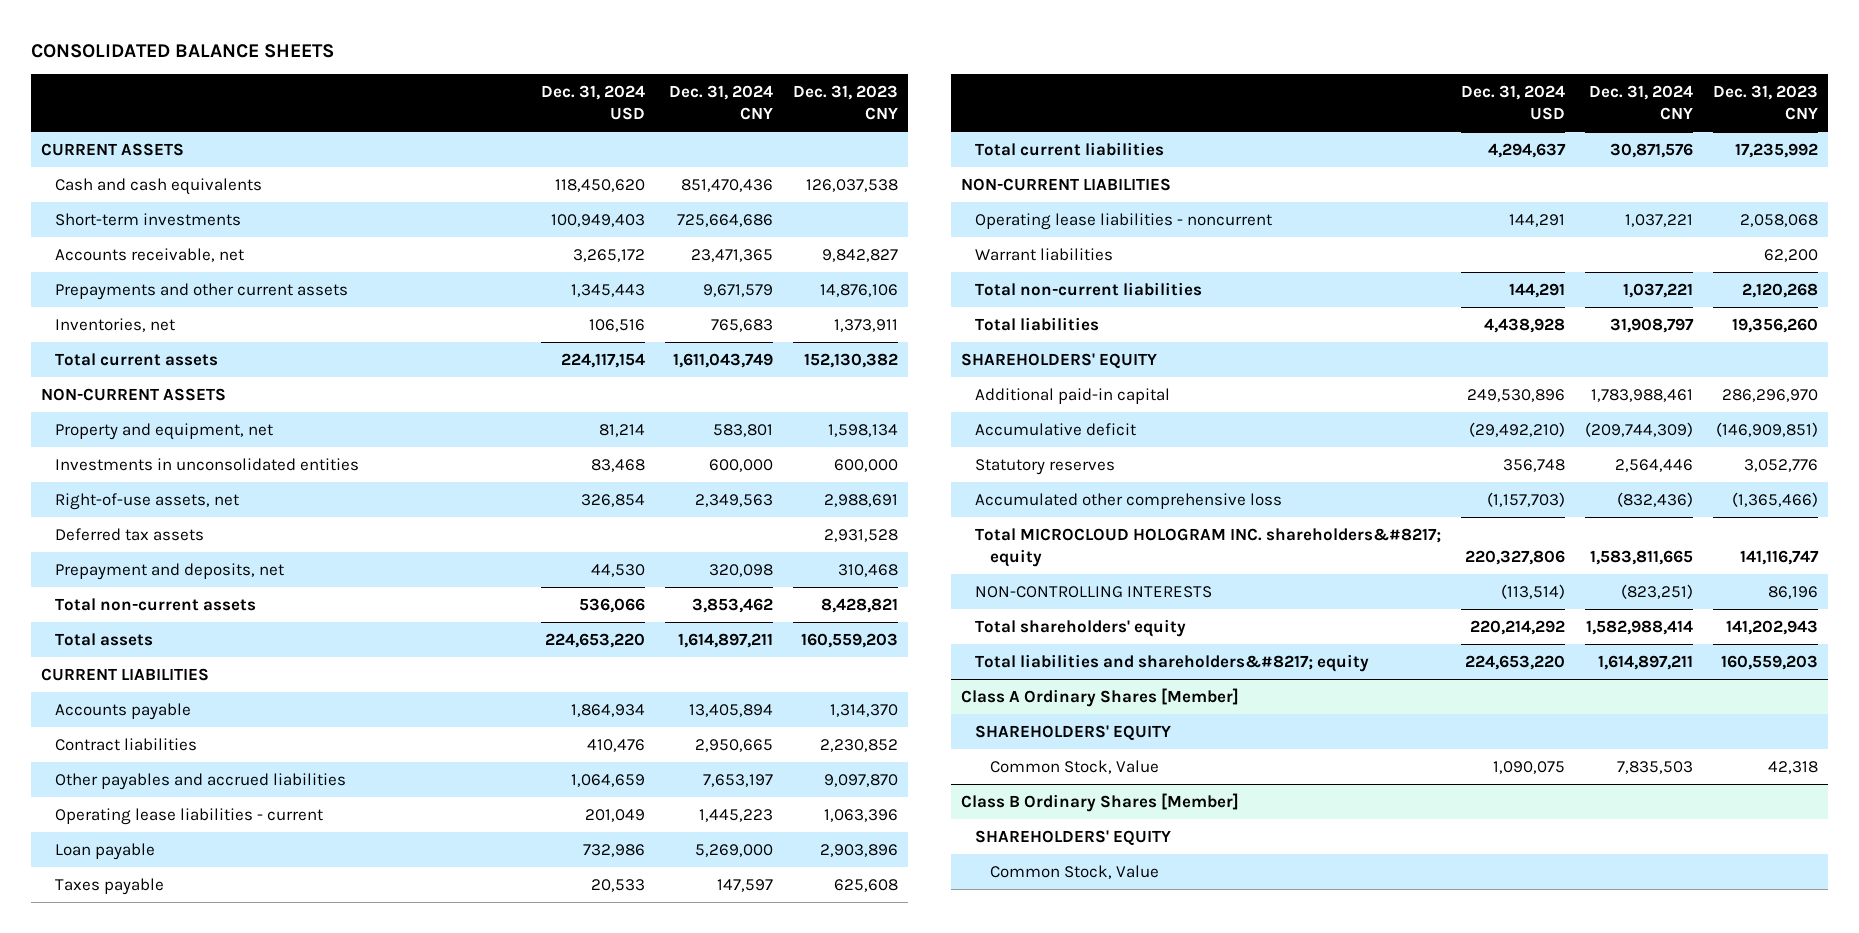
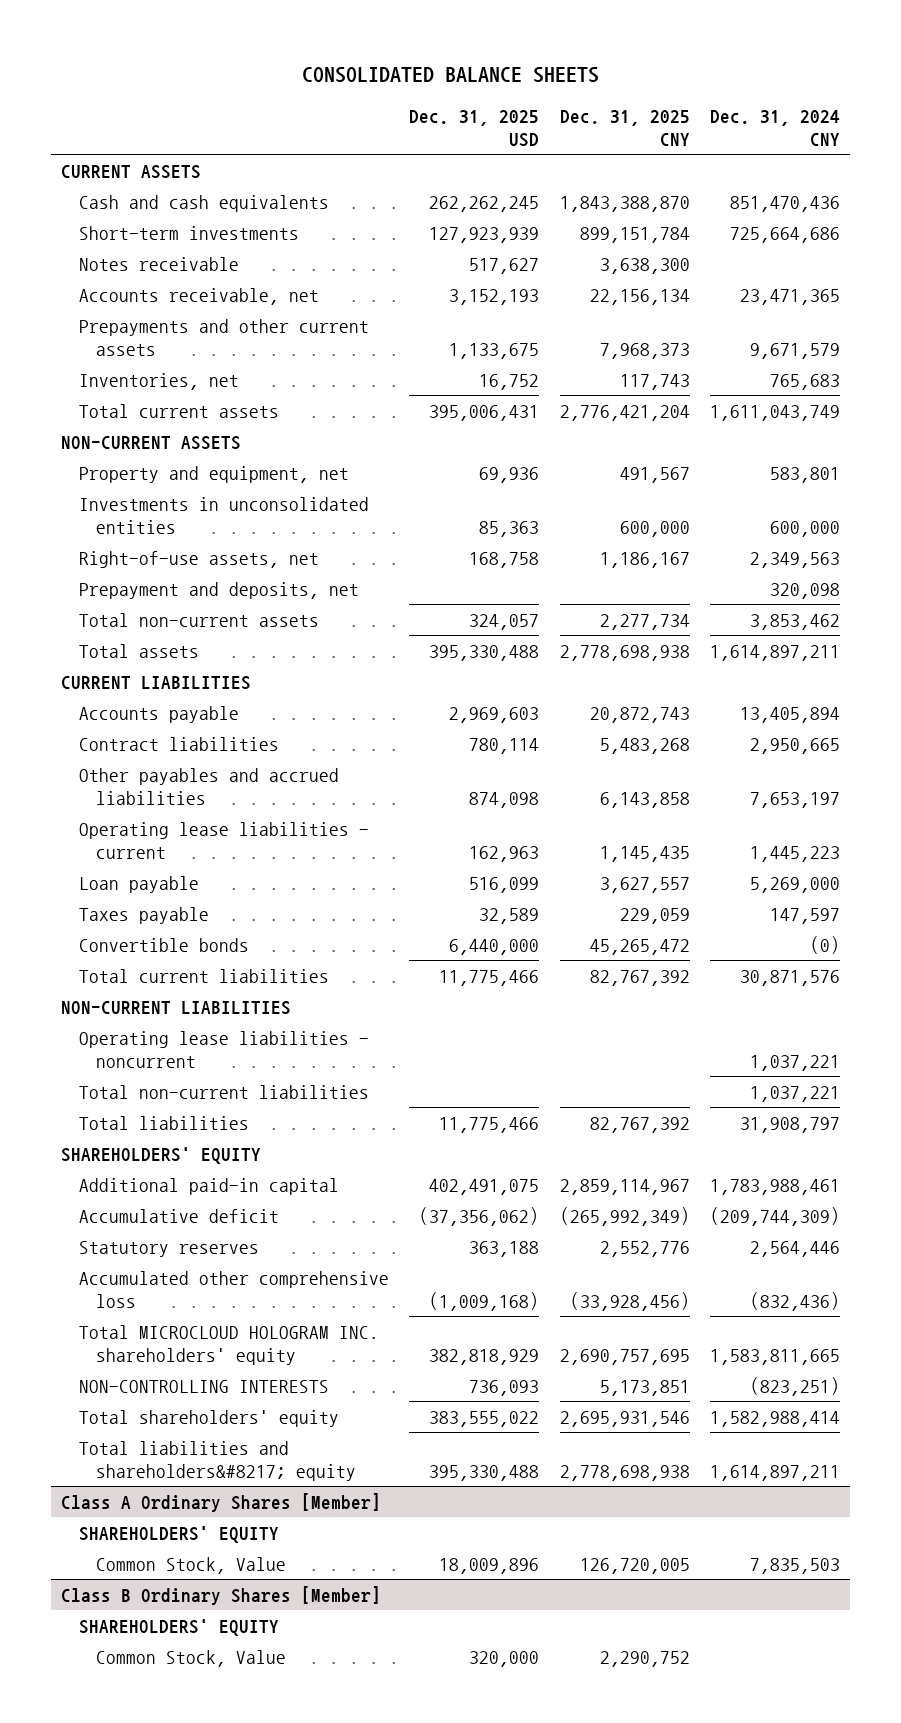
- | Dec. 31, 2024 USD | Dec. 31, 2024 CNY | Dec. 31, 2023 CNY
+ | Dec. 31, 2025 USD | Dec. 31, 2025 CNY | Dec. 31, 2024 CNY
+ Notes receivable | 517,627 | 3,638,300 |
- Deferred tax assets | | | 2,931,528
+ Convertible bonds | 6,440,000 | 45,265,472 | (0)
- Warrant liabilities | | | 62,200
- Total MICROCLOUD HOLOGRAM INC. shareholders&#8217; equity | 220,327,806 | 1,583,811,665 | 141,116,747
+ Total MICROCLOUD HOLOGRAM INC. shareholders' equity | 382,818,929 | 2,690,757,695 | 1,583,811,665

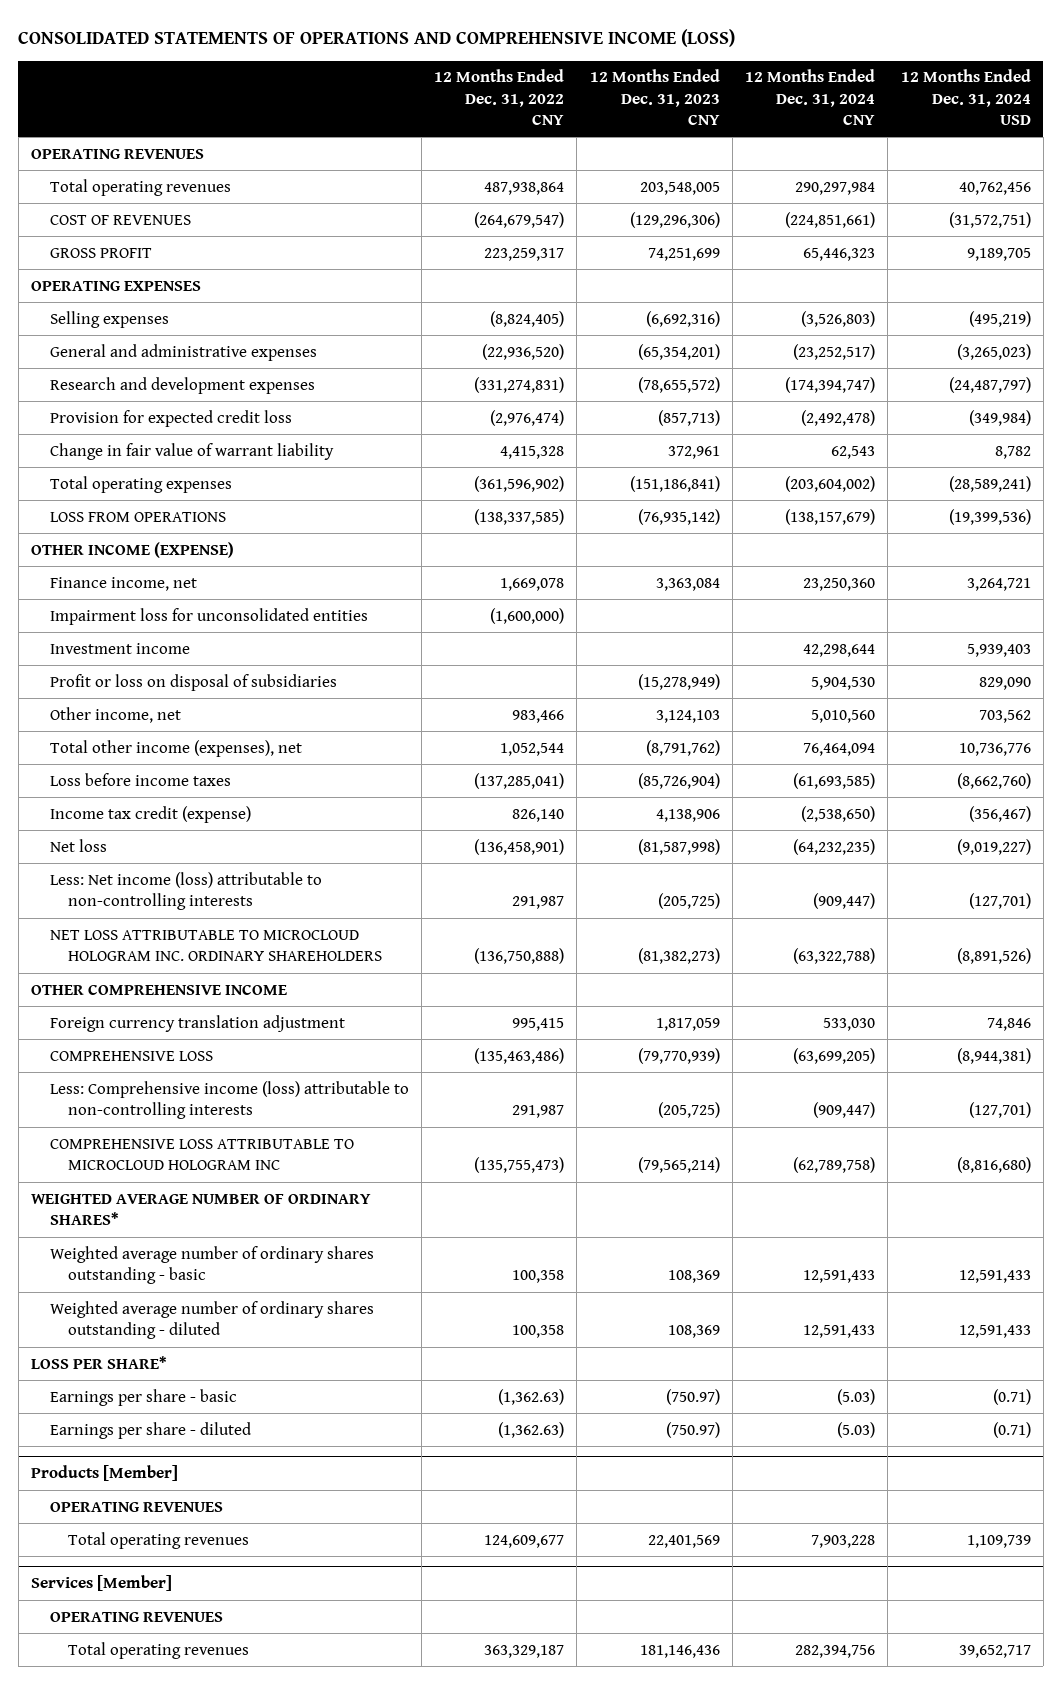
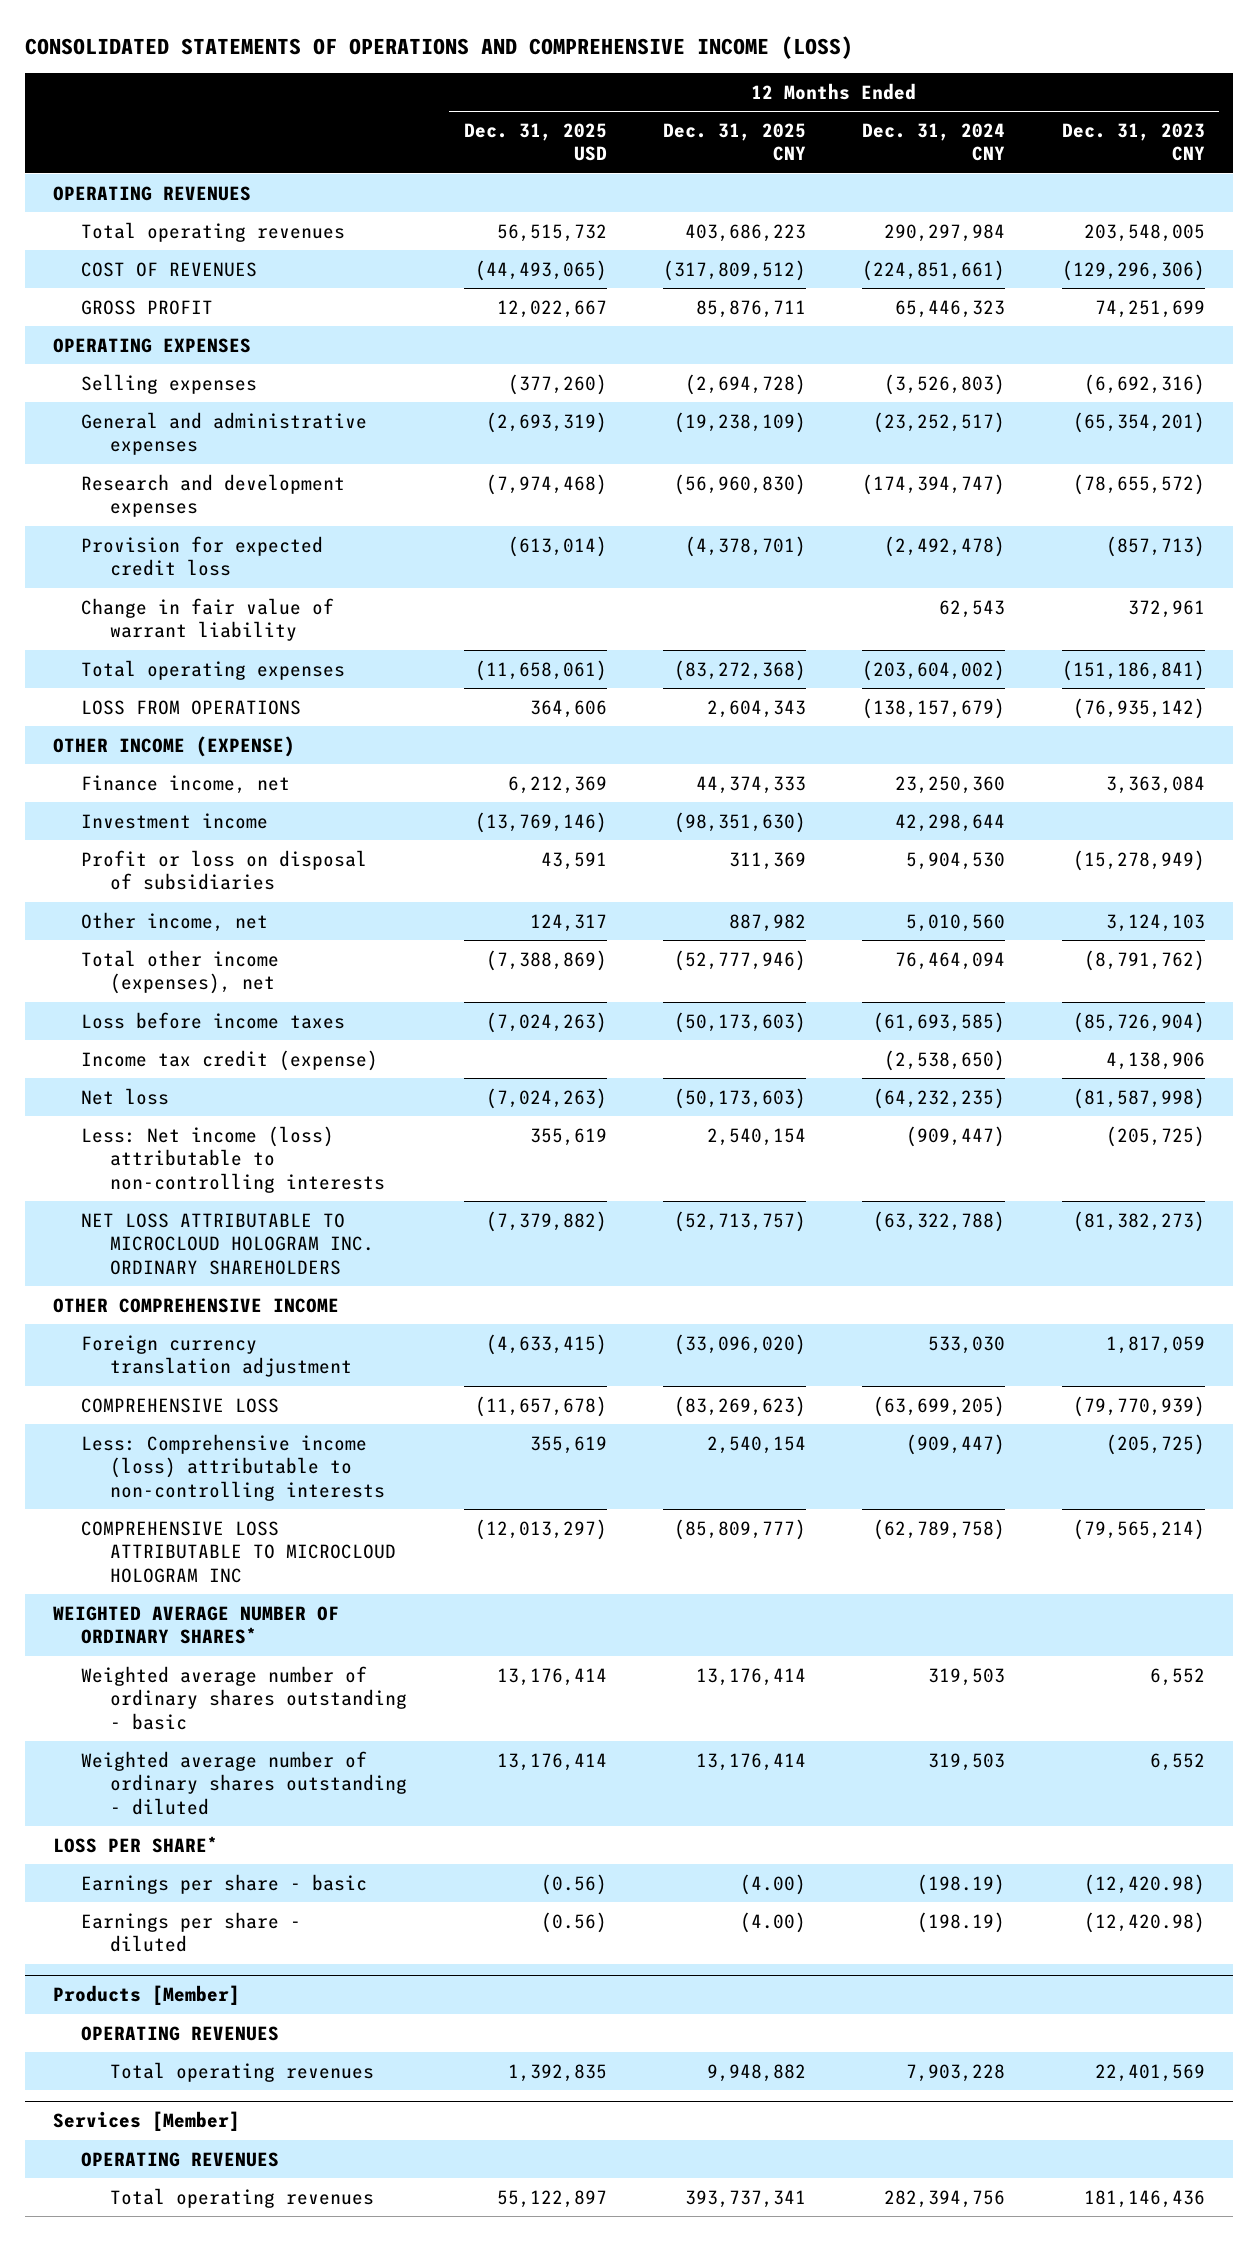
- | 12 Months Ended Dec. 31, 2022 CNY | 12 Months Ended Dec. 31, 2023 CNY | 12 Months Ended Dec. 31, 2024 CNY | 12 Months Ended Dec. 31, 2024 USD
+ | 12 Months Ended Dec. 31, 2025 USD | 12 Months Ended Dec. 31, 2025 CNY | 12 Months Ended Dec. 31, 2024 CNY | 12 Months Ended Dec. 31, 2023 CNY
- Impairment loss for unconsolidated entities | (1,600,000) | | |
- Weighted average number of ordinary shares outstanding - basic | 100,358 | 108,369 | 12,591,433 | 12,591,433
- Weighted average number of ordinary shares outstanding - diluted | 100,358 | 108,369 | 12,591,433 | 12,591,433
+ Weighted average number of ordinary shares outstanding - basic | 13,176,414 | 13,176,414 | 319,503 | 6,552
+ Weighted average number of ordinary shares outstanding - diluted | 13,176,414 | 13,176,414 | 319,503 | 6,552
- Earnings per share - basic | (1,362.63) | (750.97) | (5.03) | (0.71)
- Earnings per share - diluted | (1,362.63) | (750.97) | (5.03) | (0.71)
+ Earnings per share - basic | (0.56) | (4.00) | (198.19) | (12,420.98)
+ Earnings per share - diluted | (0.56) | (4.00) | (198.19) | (12,420.98)

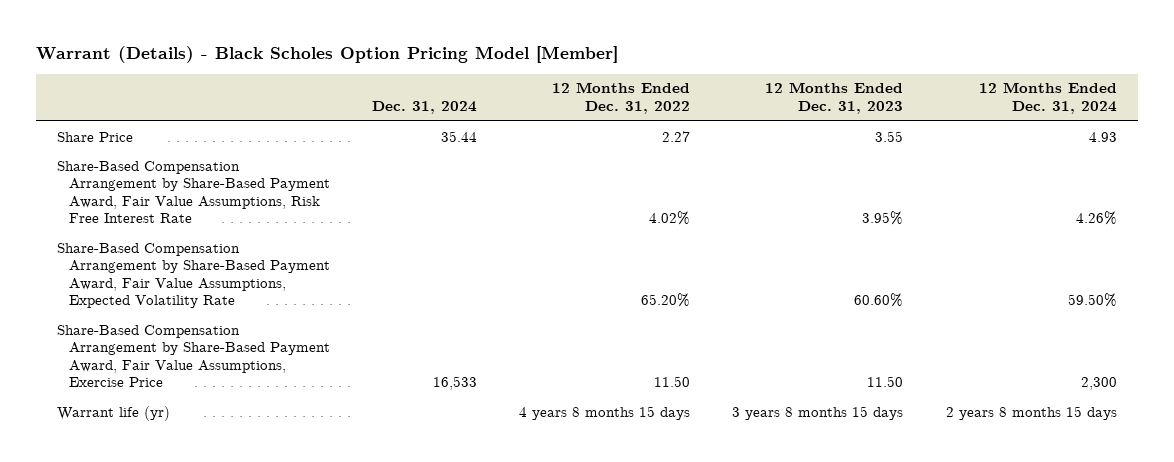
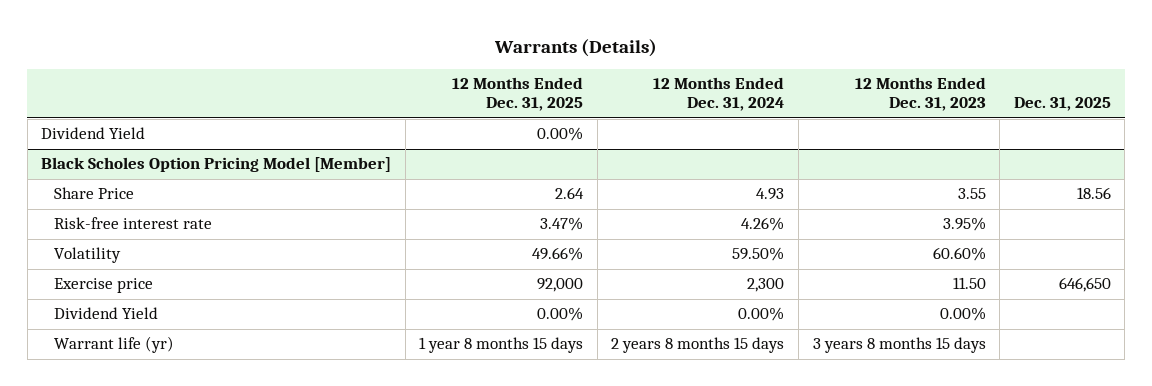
- Warrant (Details) - Black Scholes Option Pricing Model [Member]
+ Warrants (Details)
- | Dec. 31, 2024 | 12 Months Ended Dec. 31, 2022 | 12 Months Ended Dec. 31, 2023 | 12 Months Ended Dec. 31, 2024
+ | 12 Months Ended Dec. 31, 2025 | 12 Months Ended Dec. 31, 2024 | 12 Months Ended Dec. 31, 2023 | Dec. 31, 2025
+ Dividend Yield | 0.00% | | |
+ Black Scholes Option Pricing Model [Member]
- Share-Based Compensation Arrangement by Share-Based Payment Award, Fair Value Assumptions, Risk Free Interest Rate | | 4.02% | 3.95% | 4.26%
- Share-Based Compensation Arrangement by Share-Based Payment Award, Fair Value Assumptions, Expected Volatility Rate | | 65.20% | 60.60% | 59.50%
- Share-Based Compensation Arrangement by Share-Based Payment Award, Fair Value Assumptions, Exercise Price | 16,533 | 11.50 | 11.50 | 2,300
+ Risk-free interest rate | 3.47% | 4.26% | 3.95% |
+ Volatility | 49.66% | 59.50% | 60.60% |
+ Exercise price | 92,000 | 2,300 | 11.50 | 646,650
+ Dividend Yield | 0.00% | 0.00% | 0.00% |

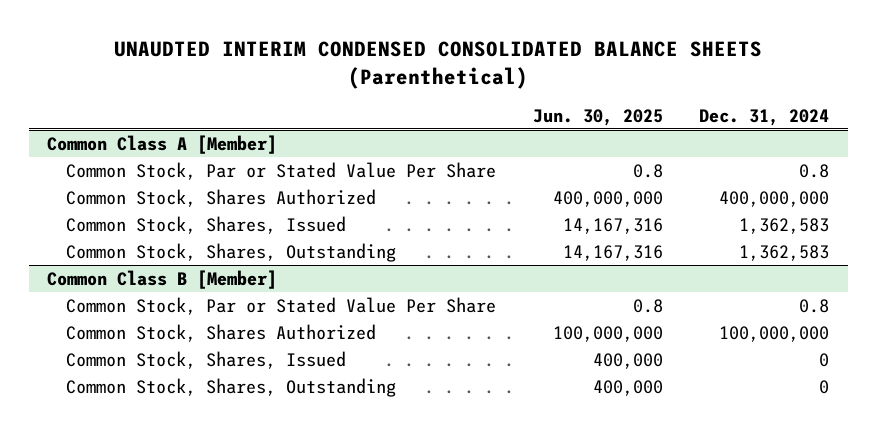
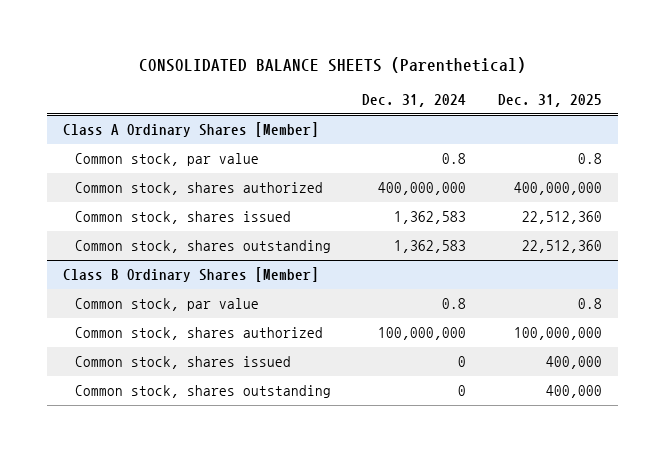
- UNAUDTED INTERIM CONDENSED CONSOLIDATED BALANCE SHEETS (Parenthetical)
+ CONSOLIDATED BALANCE SHEETS (Parenthetical)
- | Jun. 30, 2025 | Dec. 31, 2024
+ | Dec. 31, 2024 | Dec. 31, 2025
- Common Class A [Member]
- Common Stock, Par or Stated Value Per Share | 0.8 | 0.8
- Common Stock, Shares Authorized | 400,000,000 | 400,000,000
- Common Stock, Shares, Issued | 14,167,316 | 1,362,583
- Common Stock, Shares, Outstanding | 14,167,316 | 1,362,583
- Common Class B [Member]
- Common Stock, Par or Stated Value Per Share | 0.8 | 0.8
- Common Stock, Shares Authorized | 100,000,000 | 100,000,000
- Common Stock, Shares, Issued | 400,000 | 0
- Common Stock, Shares, Outstanding | 400,000 | 0
+ Class A Ordinary Shares [Member]
+ Common stock, par value | 0.8 | 0.8
+ Common stock, shares authorized | 400,000,000 | 400,000,000
+ Common stock, shares issued | 1,362,583 | 22,512,360
+ Common stock, shares outstanding | 1,362,583 | 22,512,360
+ Class B Ordinary Shares [Member]
+ Common stock, par value | 0.8 | 0.8
+ Common stock, shares authorized | 100,000,000 | 100,000,000
+ Common stock, shares issued | 0 | 400,000
+ Common stock, shares outstanding | 0 | 400,000

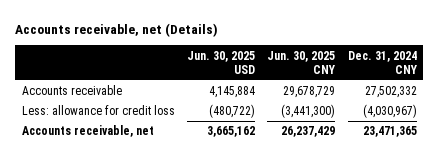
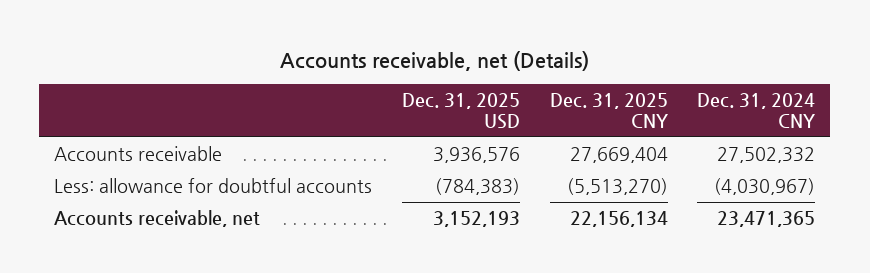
- | Jun. 30, 2025 USD | Jun. 30, 2025 CNY | Dec. 31, 2024 CNY
+ | Dec. 31, 2025 USD | Dec. 31, 2025 CNY | Dec. 31, 2024 CNY
- Less: allowance for credit loss | (480,722) | (3,441,300) | (4,030,967)
+ Less: allowance for doubtful accounts | (784,383) | (5,513,270) | (4,030,967)

